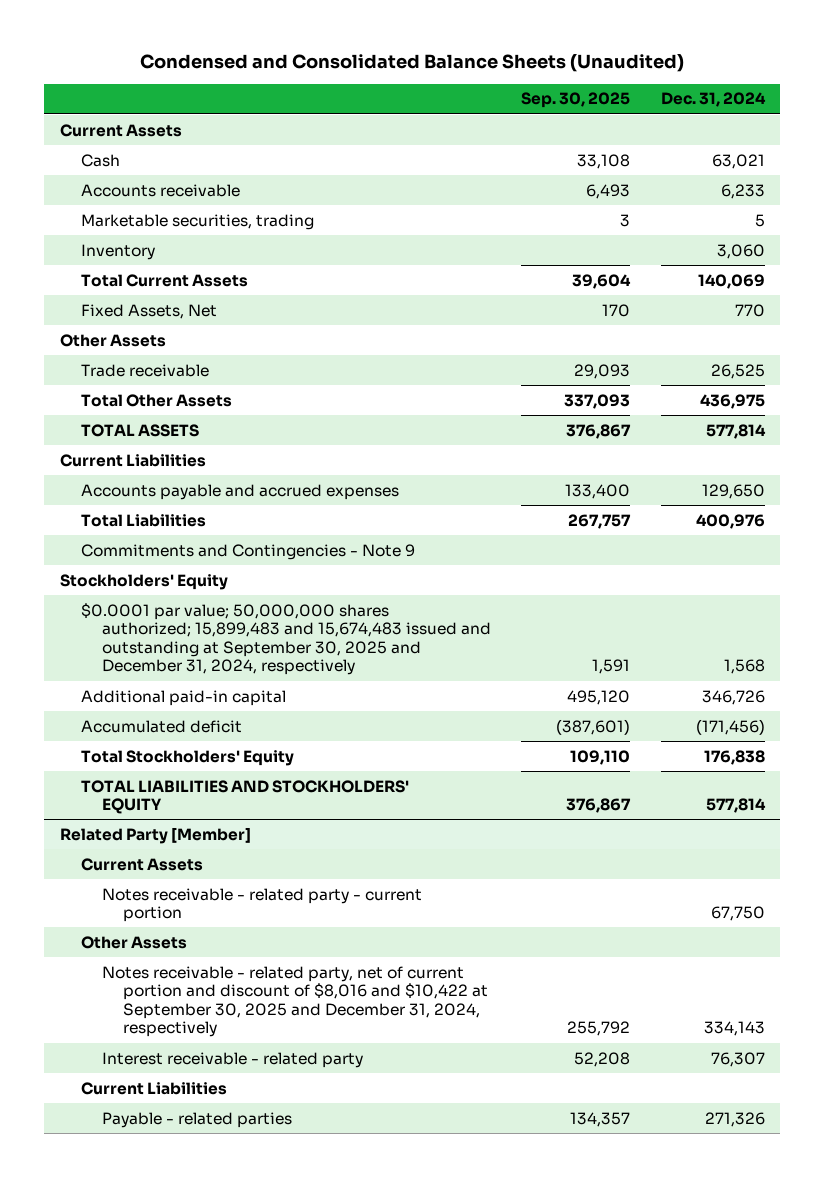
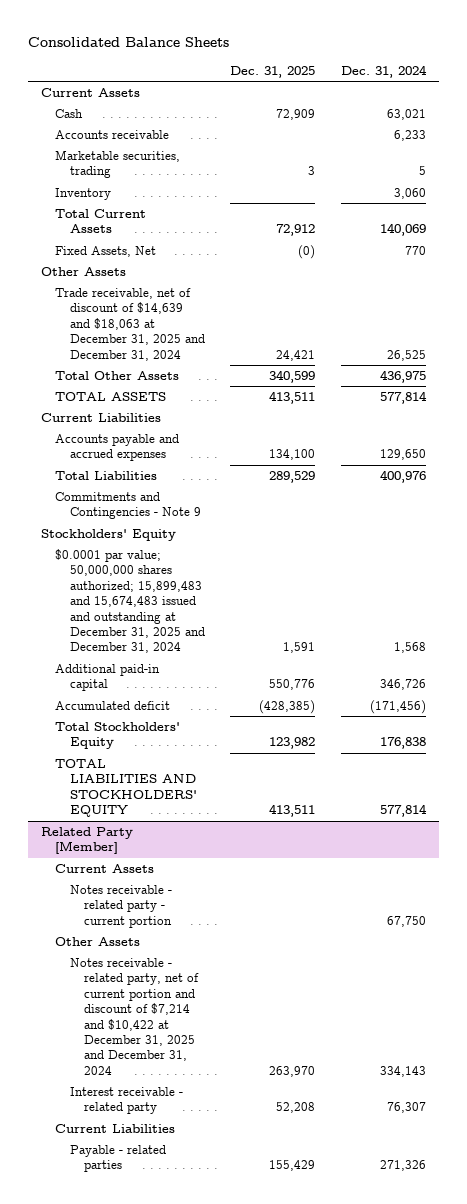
- Condensed and Consolidated Balance Sheets (Unaudited)
+ Consolidated Balance Sheets
- | Sep. 30, 2025 | Dec. 31, 2024
+ | Dec. 31, 2025 | Dec. 31, 2024
- Trade receivable | 29,093 | 26,525
+ Trade receivable, net of discount of $14,639 and $18,063 at December 31, 2025 and December 31, 2024 | 24,421 | 26,525
- $0.0001 par value; 50,000,000 shares authorized; 15,899,483 and 15,674,483 issued and outstanding at September 30, 2025 and December 31, 2024, respectively | 1,591 | 1,568
+ $0.0001 par value; 50,000,000 shares authorized; 15,899,483 and 15,674,483 issued and outstanding at December 31, 2025 and December 31, 2024 | 1,591 | 1,568
@ Related Party [Member]
- Notes receivable - related party, net of current portion and discount of $8,016 and $10,422 at September 30, 2025 and December 31, 2024, respectively | 255,792 | 334,143
+ Notes receivable - related party, net of current portion and discount of $7,214 and $10,422 at December 31, 2025 and December 31, 2024 | 263,970 | 334,143

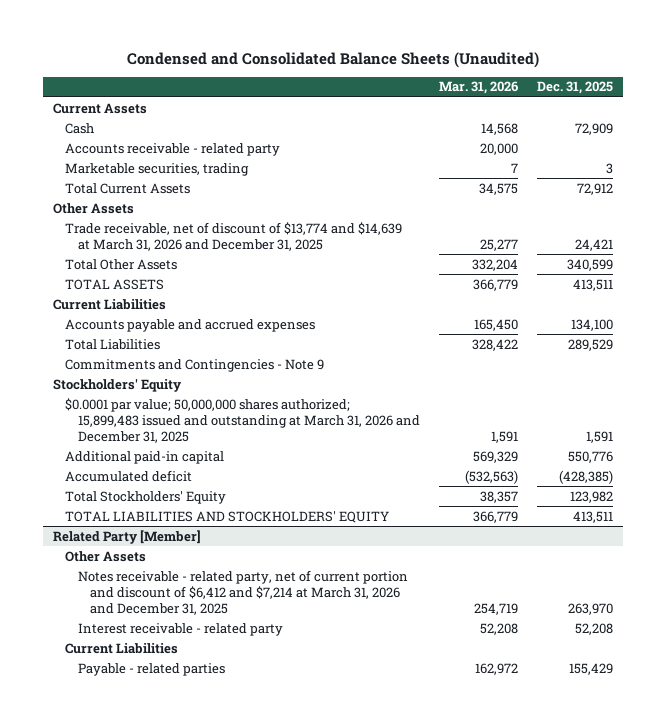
- Consolidated Balance Sheets
+ Condensed and Consolidated Balance Sheets (Unaudited)
- | Dec. 31, 2025 | Dec. 31, 2024
+ | Mar. 31, 2026 | Dec. 31, 2025
- Accounts receivable | | 6,233
+ Accounts receivable - related party | 20,000 |
- Inventory | | 3,060
- Fixed Assets, Net | (0) | 770
- Trade receivable, net of discount of $14,639 and $18,063 at December 31, 2025 and December 31, 2024 | 24,421 | 26,525
+ Trade receivable, net of discount of $13,774 and $14,639 at March 31, 2026 and December 31, 2025 | 25,277 | 24,421
- $0.0001 par value; 50,000,000 shares authorized; 15,899,483 and 15,674,483 issued and outstanding at December 31, 2025 and December 31, 2024 | 1,591 | 1,568
+ $0.0001 par value; 50,000,000 shares authorized; 15,899,483 issued and outstanding at March 31, 2026 and December 31, 2025 | 1,591 | 1,591
@ Related Party [Member]
- Current Assets
- Notes receivable - related party - current portion | | 67,750
- Notes receivable - related party, net of current portion and discount of $7,214 and $10,422 at December 31, 2025 and December 31, 2024 | 263,970 | 334,143
+ Notes receivable - related party, net of current portion and discount of $6,412 and $7,214 at March 31, 2026 and December 31, 2025 | 254,719 | 263,970

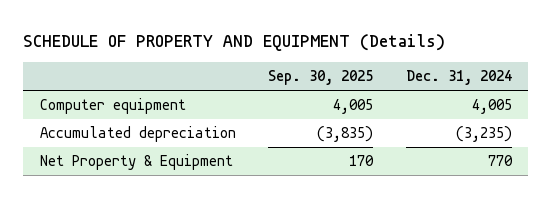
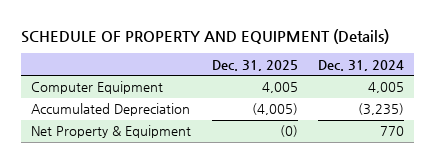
- | Sep. 30, 2025 | Dec. 31, 2024
+ | Dec. 31, 2025 | Dec. 31, 2024
- Computer equipment | 4,005 | 4,005
- Accumulated depreciation | (3,835) | (3,235)
+ Computer Equipment | 4,005 | 4,005
+ Accumulated Depreciation | (4,005) | (3,235)

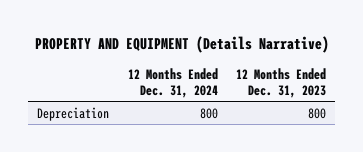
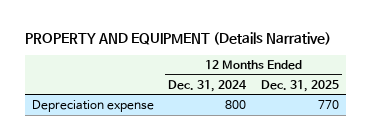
- | 12 Months Ended Dec. 31, 2024 | 12 Months Ended Dec. 31, 2023
+ | 12 Months Ended Dec. 31, 2024 | 12 Months Ended Dec. 31, 2025
- Depreciation | 800 | 800
+ Depreciation expense | 800 | 770

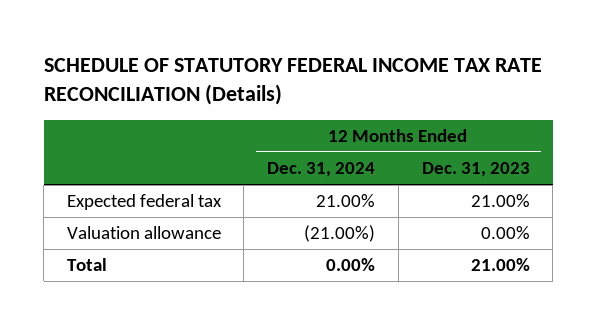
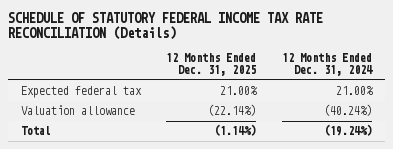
- | 12 Months Ended Dec. 31, 2024 | 12 Months Ended Dec. 31, 2023
+ | 12 Months Ended Dec. 31, 2025 | 12 Months Ended Dec. 31, 2024
- Valuation allowance | (21.00%) | 0.00%
- Total | 0.00% | 21.00%
+ Valuation allowance | (22.14%) | (40.24%)
+ Total | (1.14%) | (19.24%)

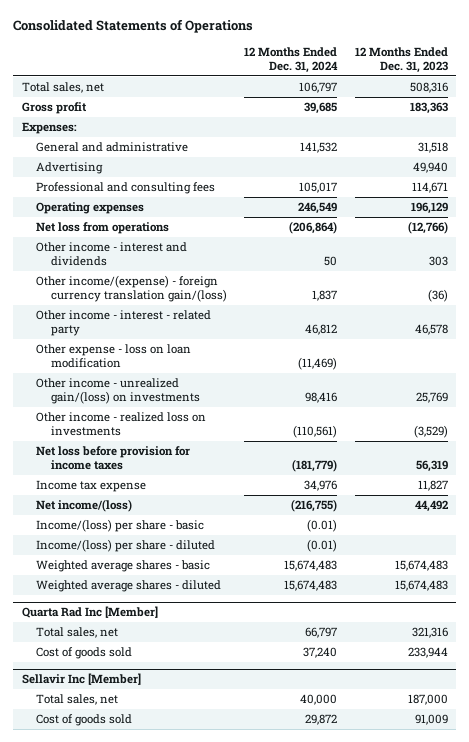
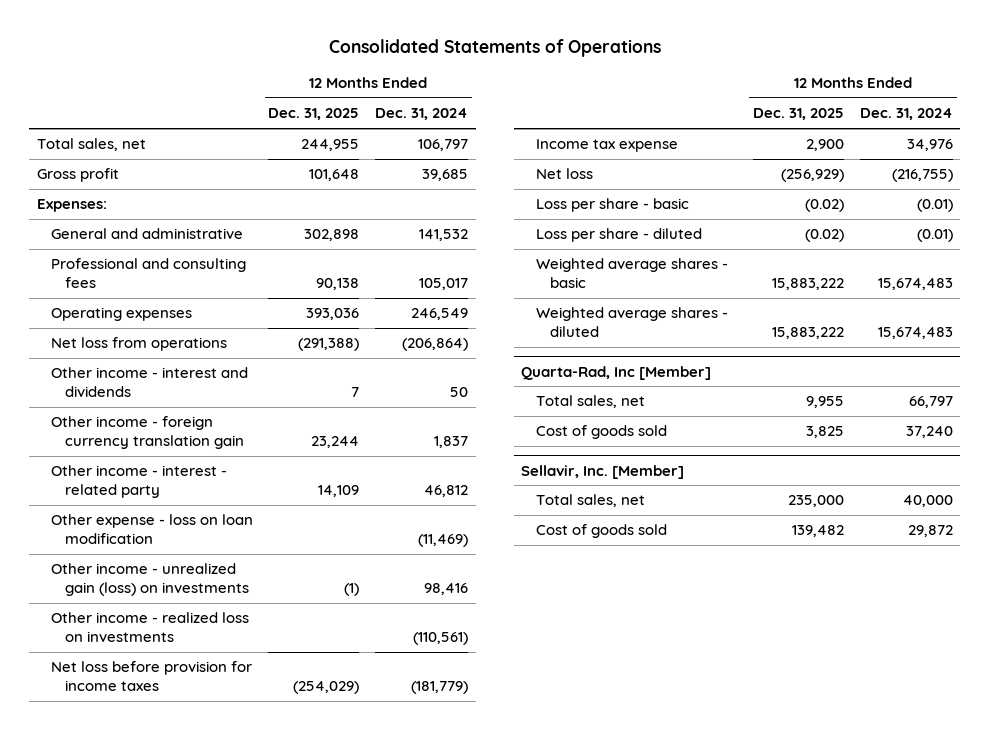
- | 12 Months Ended Dec. 31, 2024 | 12 Months Ended Dec. 31, 2023
+ | 12 Months Ended Dec. 31, 2025 | 12 Months Ended Dec. 31, 2024
- Advertising | | 49,940
- Other income/(expense) - foreign currency translation gain/(loss) | 1,837 | (36)
+ Other income - foreign currency translation gain | 23,244 | 1,837
- Other income - unrealized gain/(loss) on investments | 98,416 | 25,769
+ Other income - unrealized gain (loss) on investments | (1) | 98,416
- Net income/(loss) | (216,755) | 44,492
- Income/(loss) per share - basic | (0.01) |
- Income/(loss) per share - diluted | (0.01) |
+ Net loss | (256,929) | (216,755)
+ Loss per share - basic | (0.02) | (0.01)
+ Loss per share - diluted | (0.02) | (0.01)
- Quarta Rad Inc [Member]
+ Quarta-Rad, Inc [Member]
- Sellavir Inc [Member]
+ Sellavir, Inc. [Member]

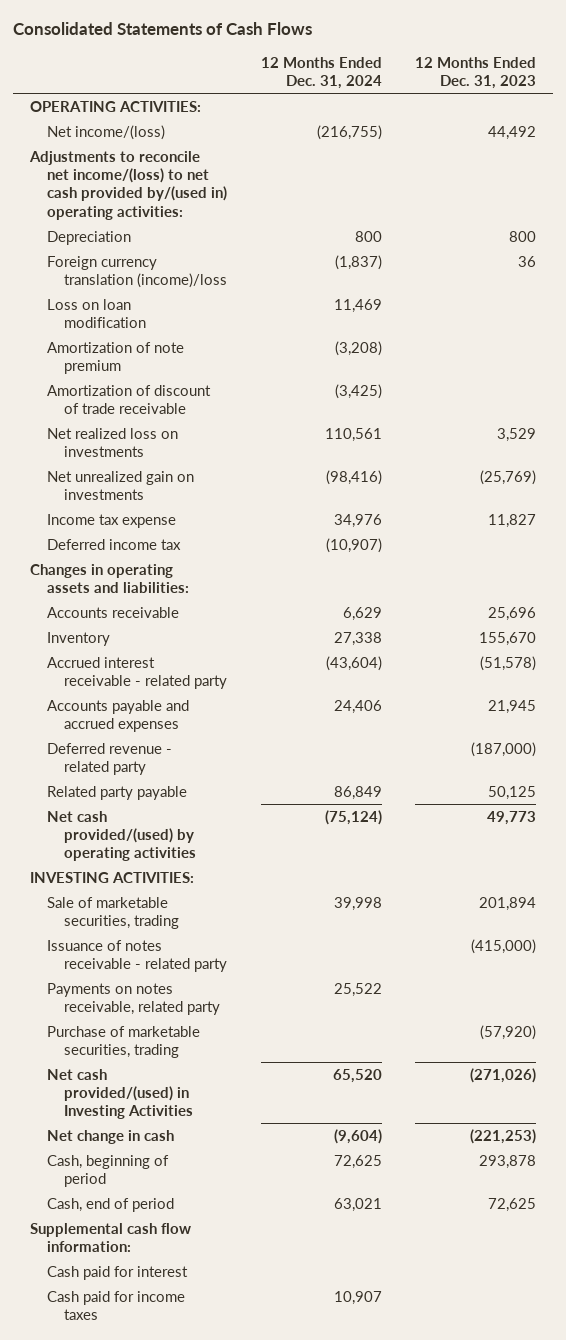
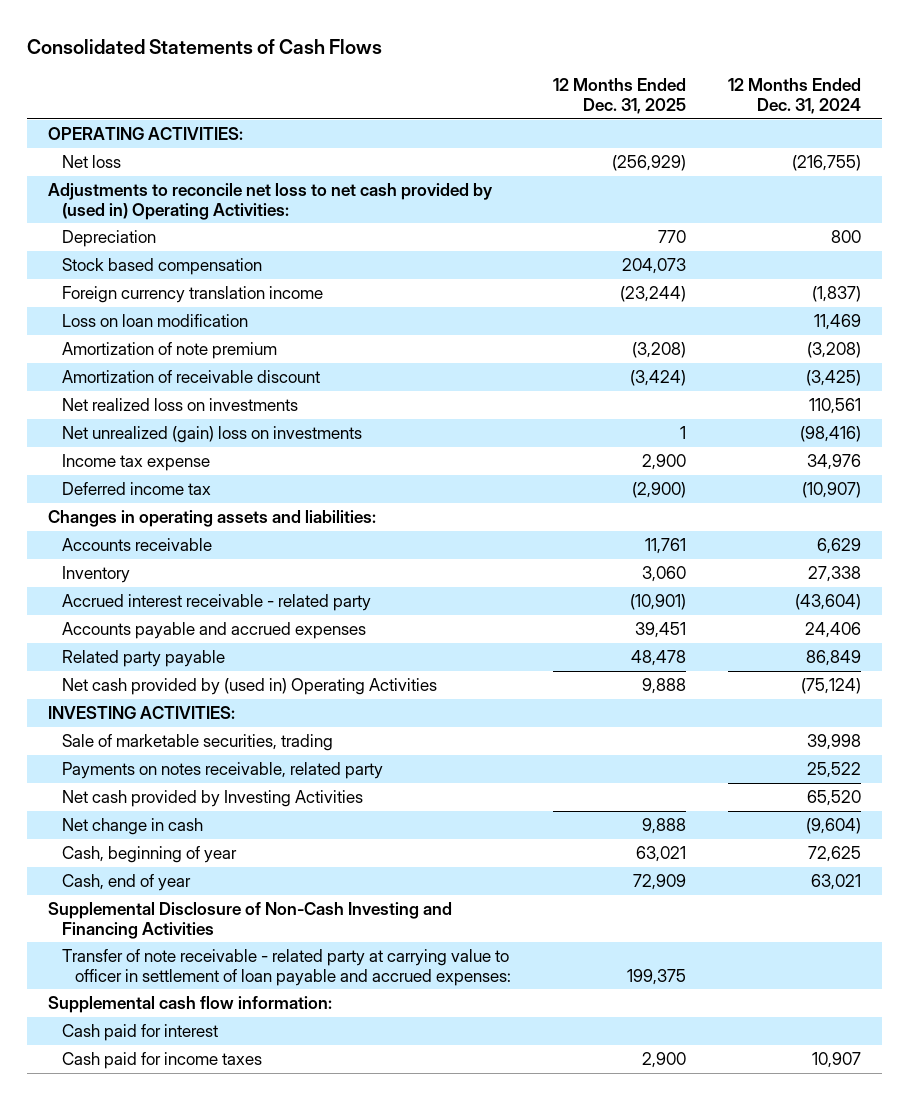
- | 12 Months Ended Dec. 31, 2024 | 12 Months Ended Dec. 31, 2023
+ | 12 Months Ended Dec. 31, 2025 | 12 Months Ended Dec. 31, 2024
- Net income/(loss) | (216,755) | 44,492
- Adjustments to reconcile net income/(loss) to net cash provided by/(used in) operating activities:
+ Net loss | (256,929) | (216,755)
+ Adjustments to reconcile net loss to net cash provided by (used in) Operating Activities:
- Foreign currency translation (income)/loss | (1,837) | 36
+ Stock based compensation | 204,073 |
+ Foreign currency translation income | (23,244) | (1,837)
- Amortization of discount of trade receivable | (3,425) |
+ Amortization of receivable discount | (3,424) | (3,425)
- Net unrealized gain on investments | (98,416) | (25,769)
+ Net unrealized (gain) loss on investments | 1 | (98,416)
- Deferred revenue - related party | | (187,000)
- Net cash provided/(used) by operating activities | (75,124) | 49,773
+ Net cash provided by (used in) Operating Activities | 9,888 | (75,124)
- Issuance of notes receivable - related party | | (415,000)
- Purchase of marketable securities, trading | | (57,920)
- Net cash provided/(used) in Investing Activities | 65,520 | (271,026)
+ Net cash provided by Investing Activities | | 65,520
- Cash, beginning of period | 72,625 | 293,878
- Cash, end of period | 63,021 | 72,625
+ Cash, beginning of year | 63,021 | 72,625
+ Cash, end of year | 72,909 | 63,021
+ Supplemental Disclosure of Non-Cash Investing and Financing Activities
+ Transfer of note receivable - related party at carrying value to officer in settlement of loan payable and accrued expenses: | 199,375 |

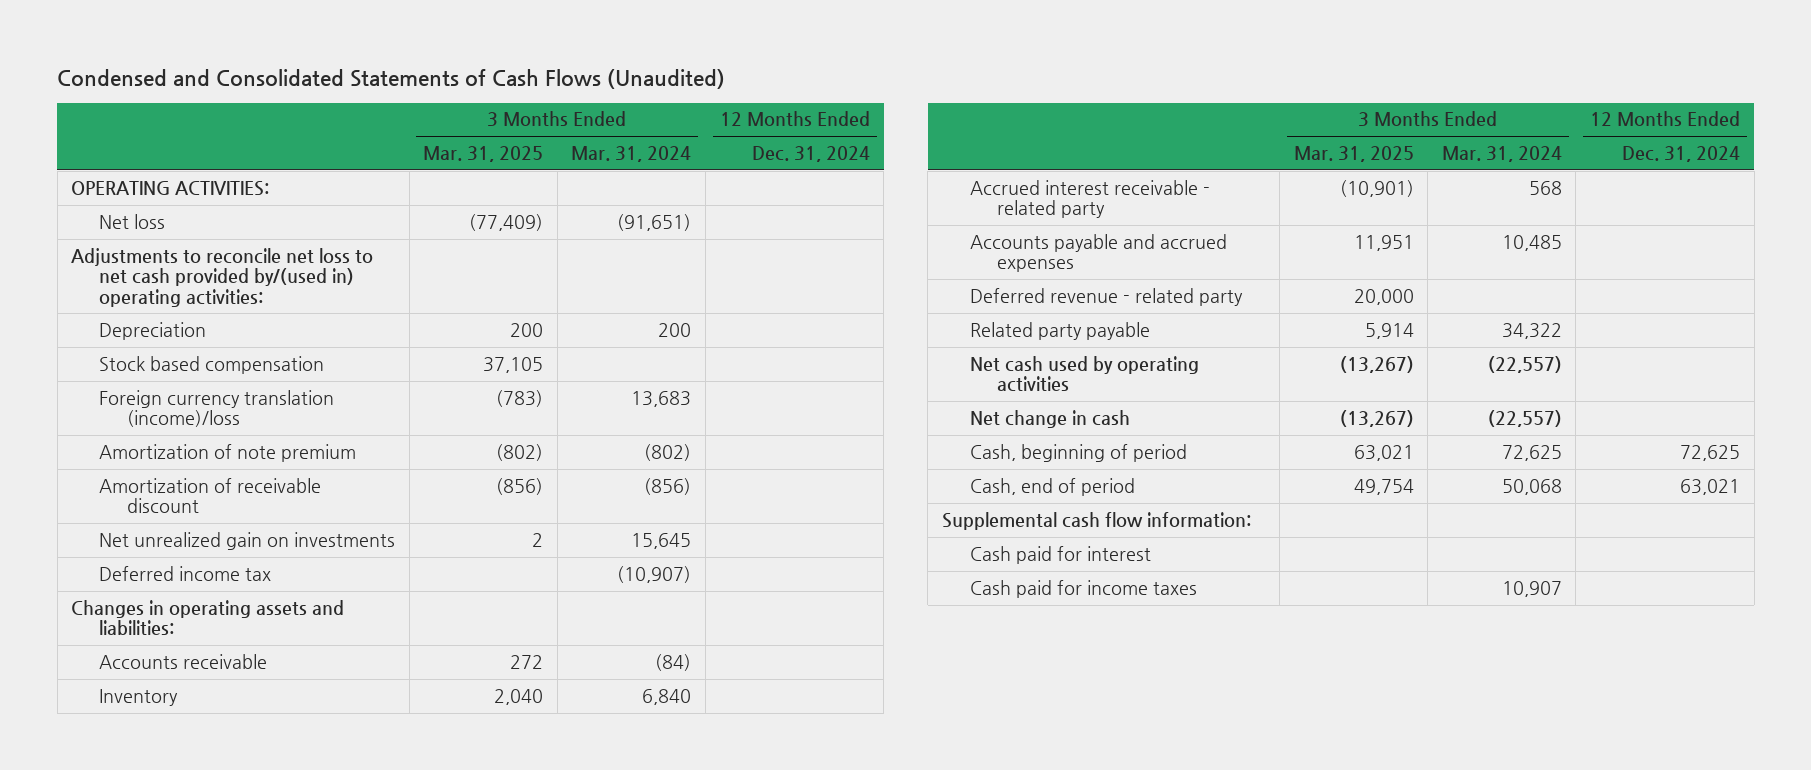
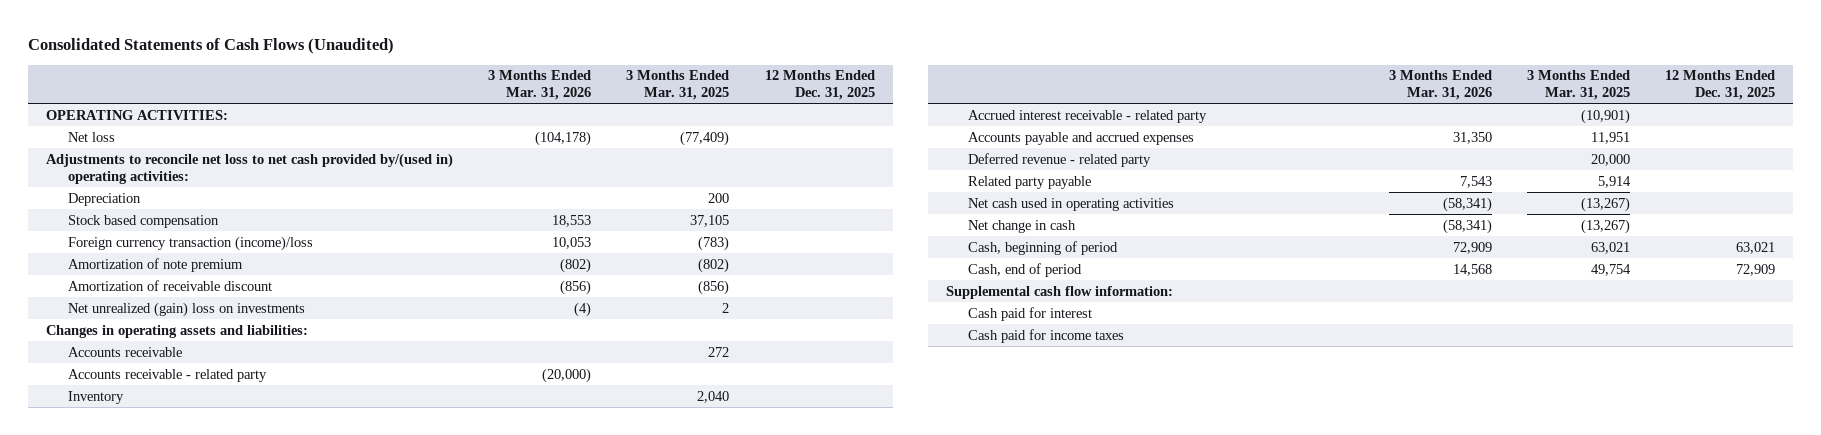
- Condensed and Consolidated Statements of Cash Flows (Unaudited)
+ Consolidated Statements of Cash Flows (Unaudited)
- | 3 Months Ended Mar. 31, 2025 | 3 Months Ended Mar. 31, 2024 | 12 Months Ended Dec. 31, 2024
+ | 3 Months Ended Mar. 31, 2026 | 3 Months Ended Mar. 31, 2025 | 12 Months Ended Dec. 31, 2025
- Foreign currency translation (income)/loss | (783) | 13,683 |
+ Foreign currency transaction (income)/loss | 10,053 | (783) |
- Net unrealized gain on investments | 2 | 15,645 |
- Deferred income tax | | (10,907) |
+ Net unrealized (gain) loss on investments | (4) | 2 |
+ Accounts receivable - related party | (20,000) | |
- Net cash used by operating activities | (13,267) | (22,557) |
+ Net cash used in operating activities | (58,341) | (13,267) |

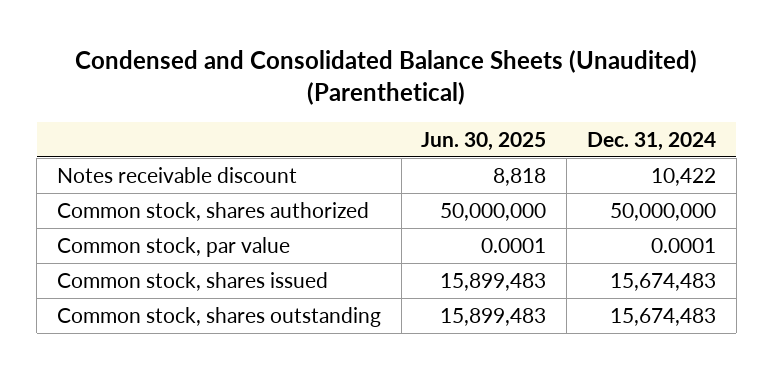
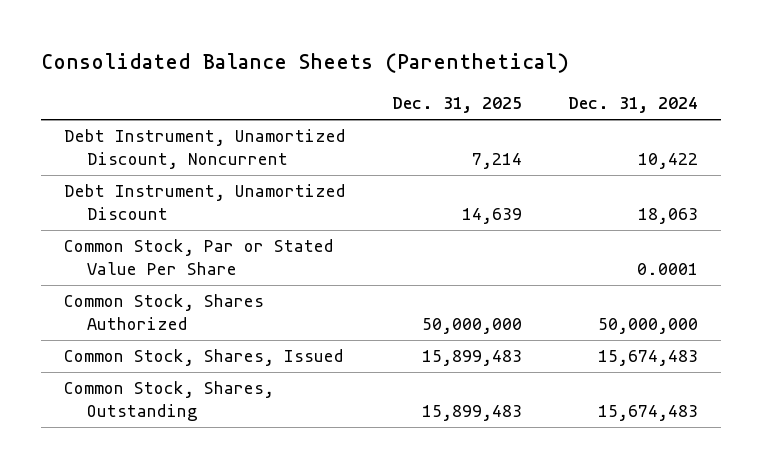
- Condensed and Consolidated Balance Sheets (Unaudited) (Parenthetical)
+ Consolidated Balance Sheets (Parenthetical)
- | Jun. 30, 2025 | Dec. 31, 2024
+ | Dec. 31, 2025 | Dec. 31, 2024
- Notes receivable discount | 8,818 | 10,422
- Common stock, shares authorized | 50,000,000 | 50,000,000
- Common stock, par value | 0.0001 | 0.0001
- Common stock, shares issued | 15,899,483 | 15,674,483
- Common stock, shares outstanding | 15,899,483 | 15,674,483
+ Debt Instrument, Unamortized Discount, Noncurrent | 7,214 | 10,422
+ Debt Instrument, Unamortized Discount | 14,639 | 18,063
+ Common Stock, Par or Stated Value Per Share | | 0.0001
+ Common Stock, Shares Authorized | 50,000,000 | 50,000,000
+ Common Stock, Shares, Issued | 15,899,483 | 15,674,483
+ Common Stock, Shares, Outstanding | 15,899,483 | 15,674,483

